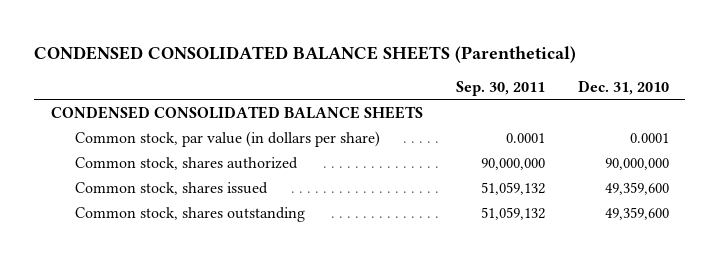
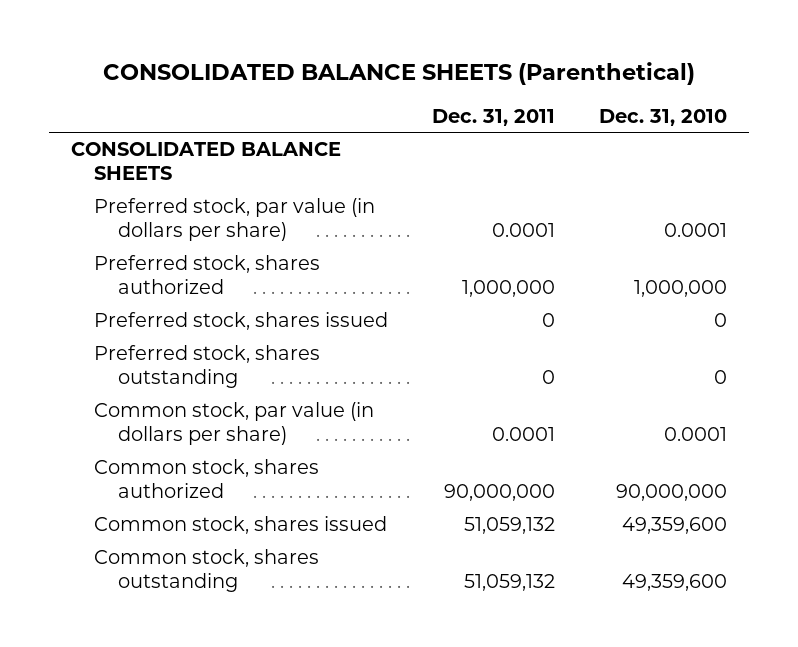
- CONDENSED CONSOLIDATED BALANCE SHEETS (Parenthetical)
+ CONSOLIDATED BALANCE SHEETS (Parenthetical)
- | Sep. 30, 2011 | Dec. 31, 2010
+ | Dec. 31, 2011 | Dec. 31, 2010
- CONDENSED CONSOLIDATED BALANCE SHEETS
+ CONSOLIDATED BALANCE SHEETS
+ Preferred stock, par value (in dollars per share) | 0.0001 | 0.0001
+ Preferred stock, shares authorized | 1,000,000 | 1,000,000
+ Preferred stock, shares issued | 0 | 0
+ Preferred stock, shares outstanding | 0 | 0

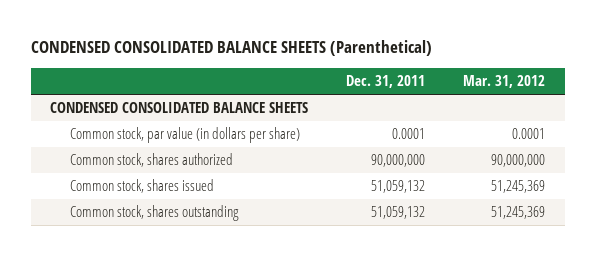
- CONSOLIDATED BALANCE SHEETS (Parenthetical)
+ CONDENSED CONSOLIDATED BALANCE SHEETS (Parenthetical)
- | Dec. 31, 2011 | Dec. 31, 2010
+ | Dec. 31, 2011 | Mar. 31, 2012
- CONSOLIDATED BALANCE SHEETS
- Preferred stock, par value (in dollars per share) | 0.0001 | 0.0001
- Preferred stock, shares authorized | 1,000,000 | 1,000,000
- Preferred stock, shares issued | 0 | 0
- Preferred stock, shares outstanding | 0 | 0
+ CONDENSED CONSOLIDATED BALANCE SHEETS

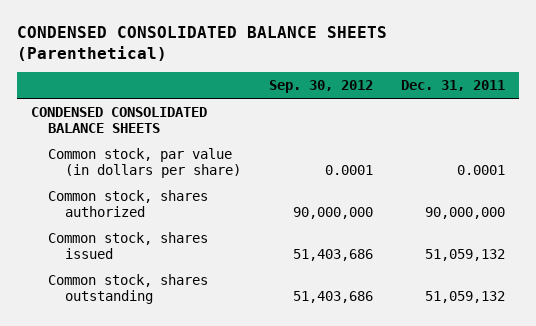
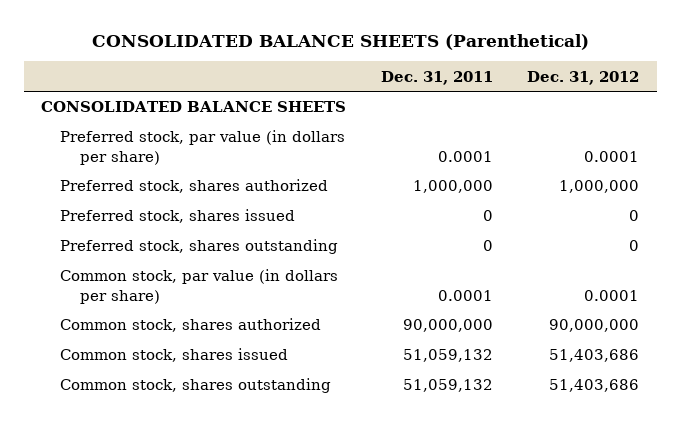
- CONDENSED CONSOLIDATED BALANCE SHEETS (Parenthetical)
+ CONSOLIDATED BALANCE SHEETS (Parenthetical)
- | Sep. 30, 2012 | Dec. 31, 2011
+ | Dec. 31, 2011 | Dec. 31, 2012
- CONDENSED CONSOLIDATED BALANCE SHEETS
+ CONSOLIDATED BALANCE SHEETS
+ Preferred stock, par value (in dollars per share) | 0.0001 | 0.0001
+ Preferred stock, shares authorized | 1,000,000 | 1,000,000
+ Preferred stock, shares issued | 0 | 0
+ Preferred stock, shares outstanding | 0 | 0

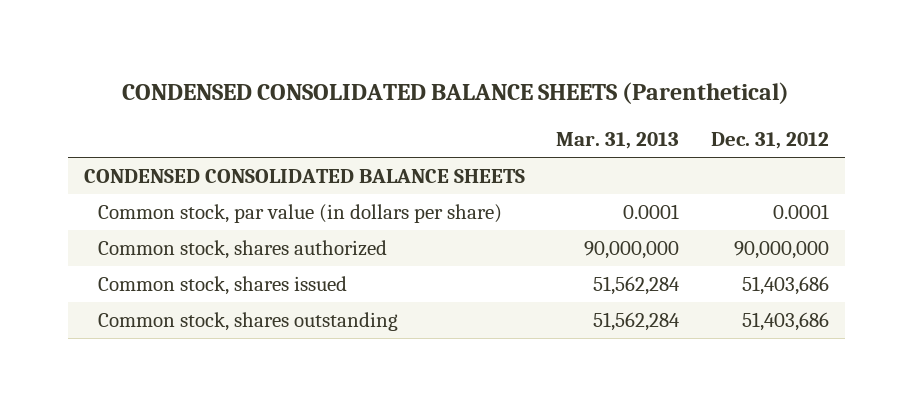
- CONSOLIDATED BALANCE SHEETS (Parenthetical)
+ CONDENSED CONSOLIDATED BALANCE SHEETS (Parenthetical)
- | Dec. 31, 2011 | Dec. 31, 2012
+ | Mar. 31, 2013 | Dec. 31, 2012
- CONSOLIDATED BALANCE SHEETS
- Preferred stock, par value (in dollars per share) | 0.0001 | 0.0001
- Preferred stock, shares authorized | 1,000,000 | 1,000,000
- Preferred stock, shares issued | 0 | 0
- Preferred stock, shares outstanding | 0 | 0
+ CONDENSED CONSOLIDATED BALANCE SHEETS

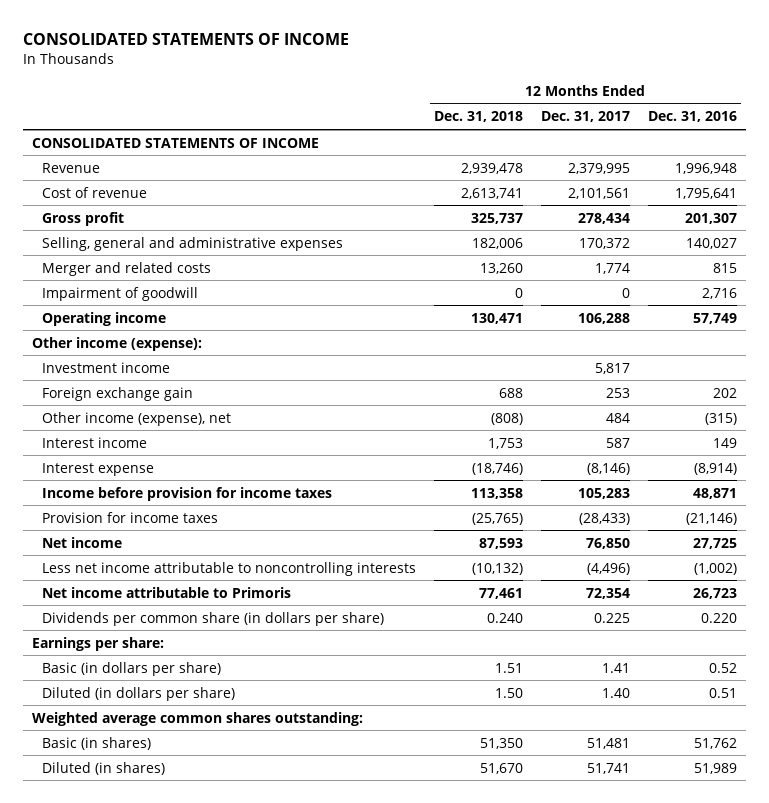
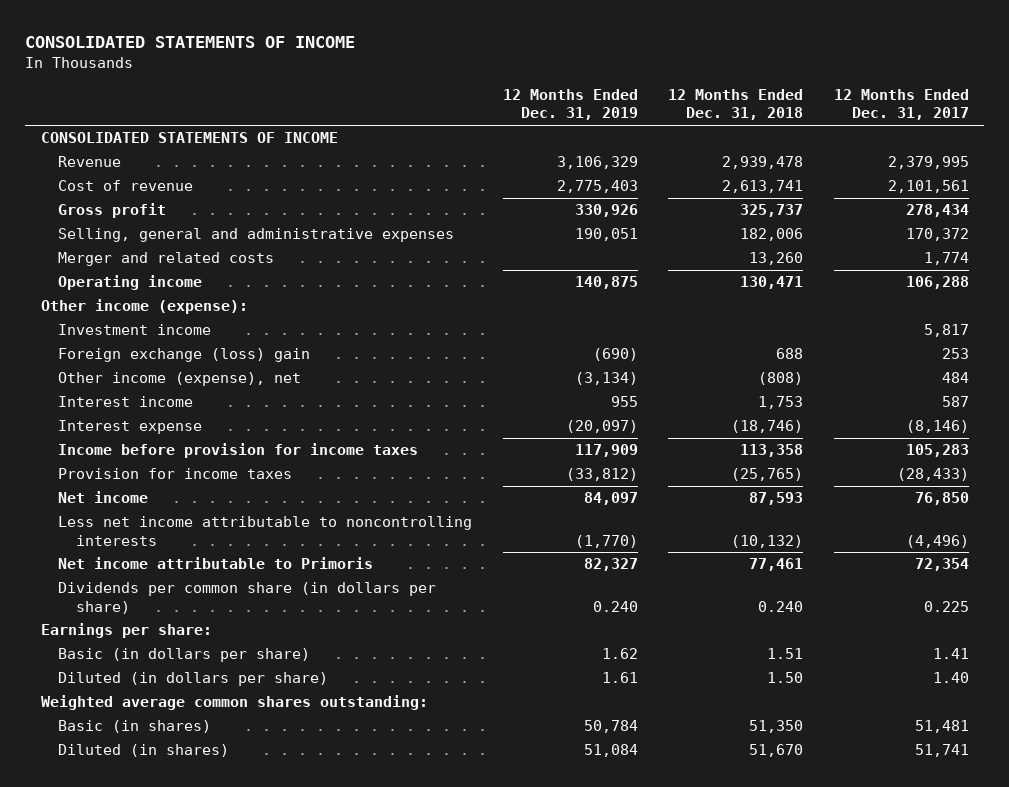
- | 12 Months Ended Dec. 31, 2018 | 12 Months Ended Dec. 31, 2017 | 12 Months Ended Dec. 31, 2016
+ | 12 Months Ended Dec. 31, 2019 | 12 Months Ended Dec. 31, 2018 | 12 Months Ended Dec. 31, 2017
- Impairment of goodwill | 0 | 0 | 2,716
- Foreign exchange gain | 688 | 253 | 202
+ Foreign exchange (loss) gain | (690) | 688 | 253

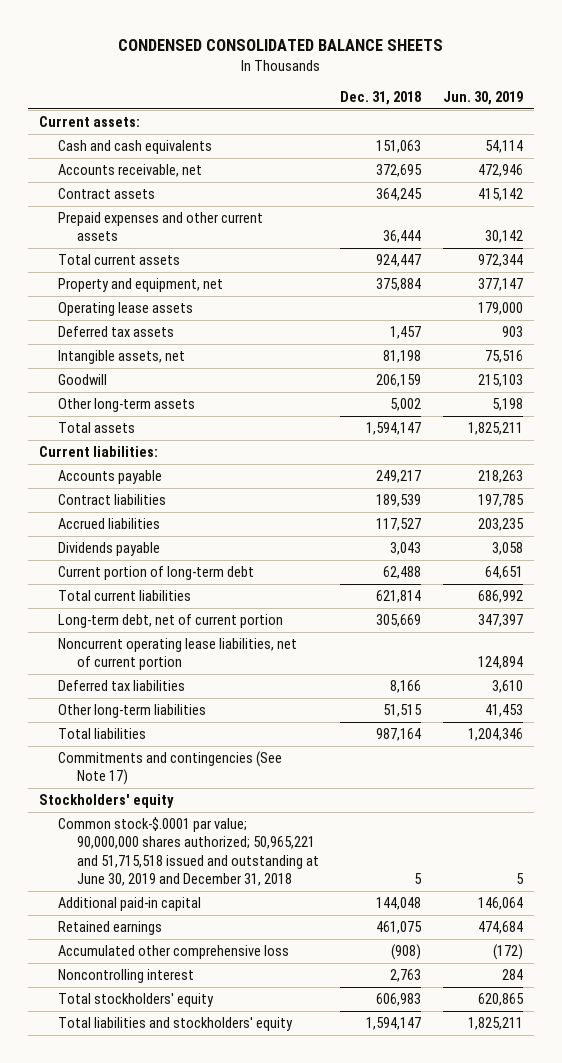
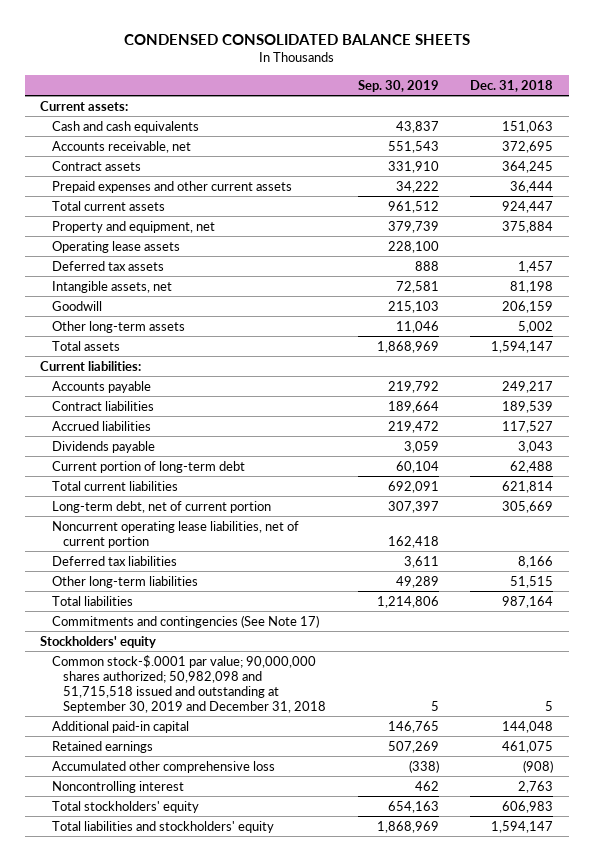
- | Dec. 31, 2018 | Jun. 30, 2019
+ | Sep. 30, 2019 | Dec. 31, 2018
- Common stock-$.0001 par value; 90,000,000 shares authorized; 50,965,221 and 51,715,518 issued and outstanding at June 30, 2019 and December 31, 2018 | 5 | 5
+ Common stock-$.0001 par value; 90,000,000 shares authorized; 50,982,098 and 51,715,518 issued and outstanding at September 30, 2019 and December 31, 2018 | 5 | 5

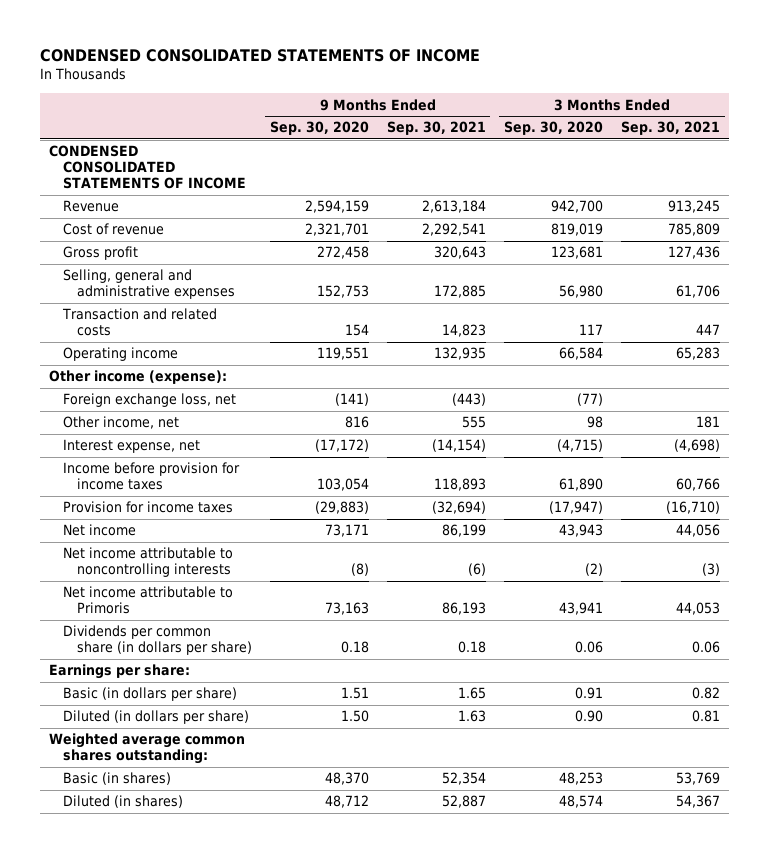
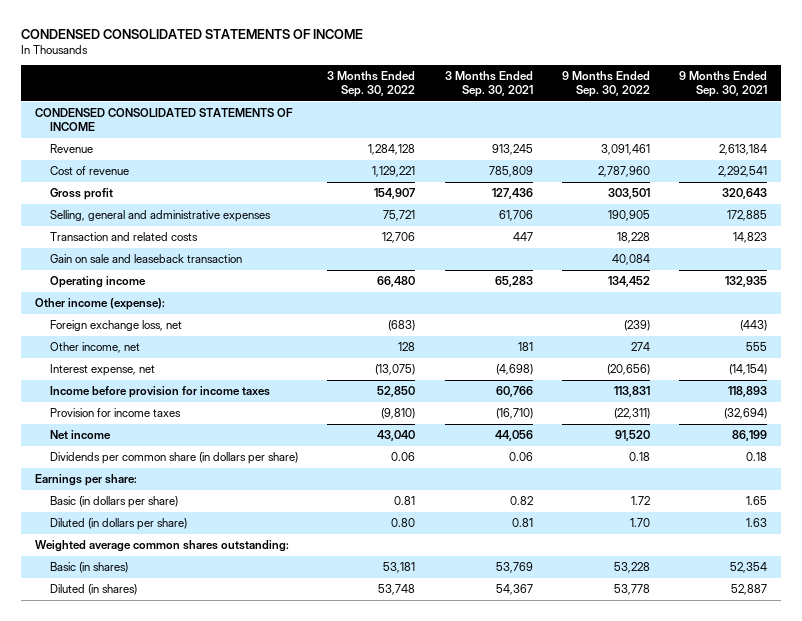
- | 9 Months Ended Sep. 30, 2020 | 9 Months Ended Sep. 30, 2021 | 3 Months Ended Sep. 30, 2020 | 3 Months Ended Sep. 30, 2021
+ | 3 Months Ended Sep. 30, 2022 | 3 Months Ended Sep. 30, 2021 | 9 Months Ended Sep. 30, 2022 | 9 Months Ended Sep. 30, 2021
+ Gain on sale and leaseback transaction | | | 40,084 |
- Net income attributable to noncontrolling interests | (8) | (6) | (2) | (3)
- Net income attributable to Primoris | 73,163 | 86,193 | 43,941 | 44,053

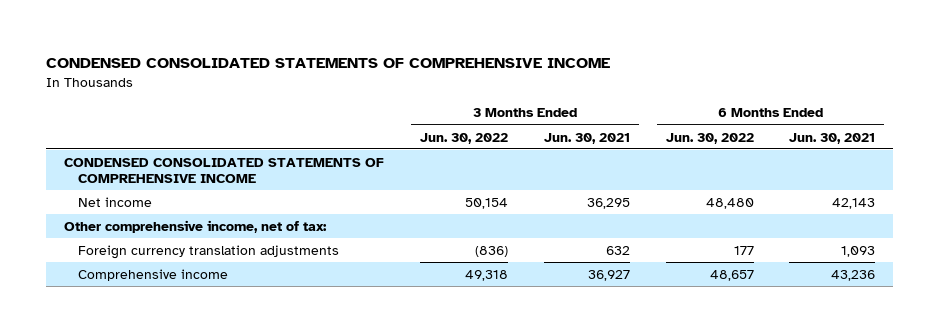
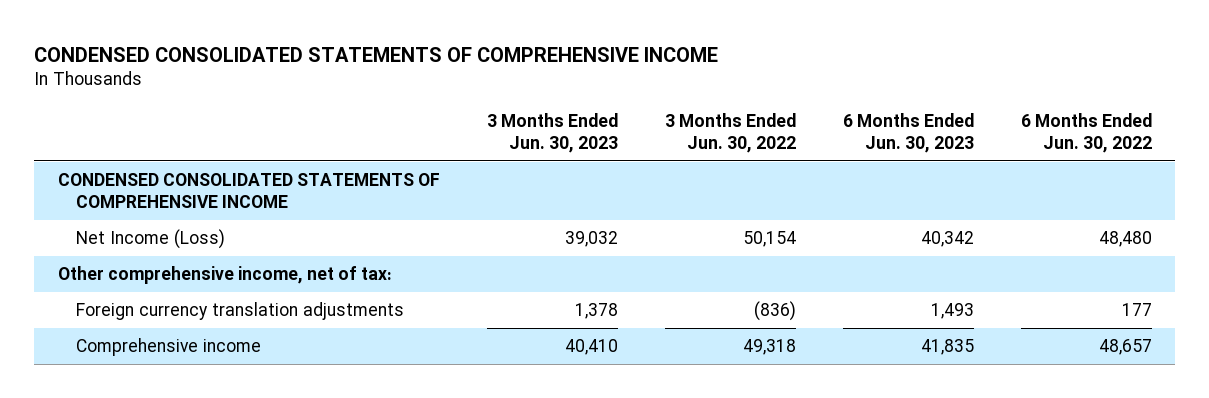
- | 3 Months Ended Jun. 30, 2022 | 3 Months Ended Jun. 30, 2021 | 6 Months Ended Jun. 30, 2022 | 6 Months Ended Jun. 30, 2021
+ | 3 Months Ended Jun. 30, 2023 | 3 Months Ended Jun. 30, 2022 | 6 Months Ended Jun. 30, 2023 | 6 Months Ended Jun. 30, 2022
- Net income | 50,154 | 36,295 | 48,480 | 42,143
+ Net Income (Loss) | 39,032 | 50,154 | 40,342 | 48,480

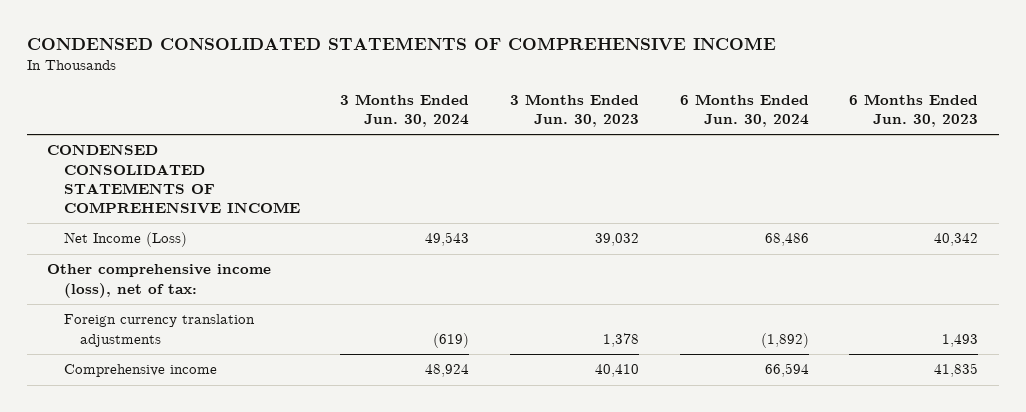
- | 3 Months Ended Jun. 30, 2023 | 3 Months Ended Jun. 30, 2022 | 6 Months Ended Jun. 30, 2023 | 6 Months Ended Jun. 30, 2022
+ | 3 Months Ended Jun. 30, 2024 | 3 Months Ended Jun. 30, 2023 | 6 Months Ended Jun. 30, 2024 | 6 Months Ended Jun. 30, 2023
- Other comprehensive income, net of tax:
+ Other comprehensive income (loss), net of tax:

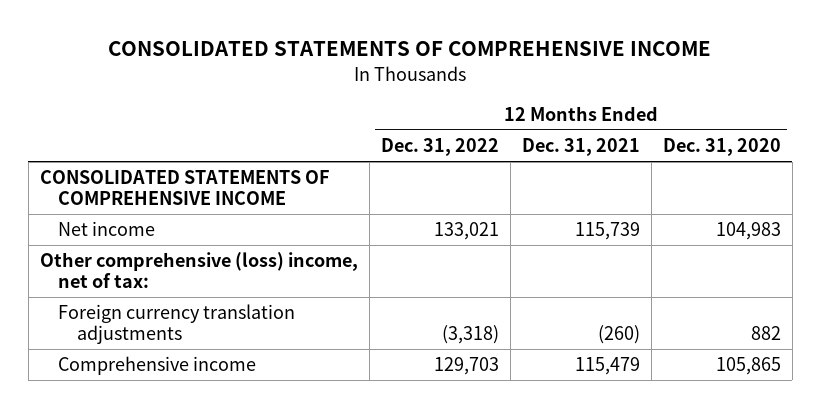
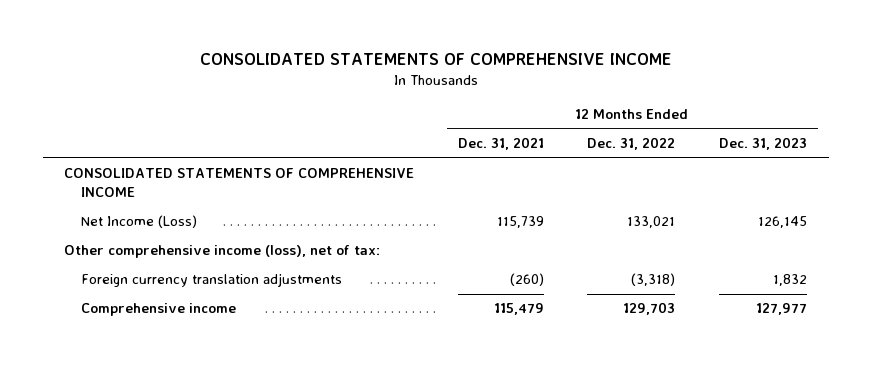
- | 12 Months Ended Dec. 31, 2022 | 12 Months Ended Dec. 31, 2021 | 12 Months Ended Dec. 31, 2020
+ | 12 Months Ended Dec. 31, 2021 | 12 Months Ended Dec. 31, 2022 | 12 Months Ended Dec. 31, 2023
- Net income | 133,021 | 115,739 | 104,983
- Other comprehensive (loss) income, net of tax:
+ Net Income (Loss) | 115,739 | 133,021 | 126,145
+ Other comprehensive income (loss), net of tax:

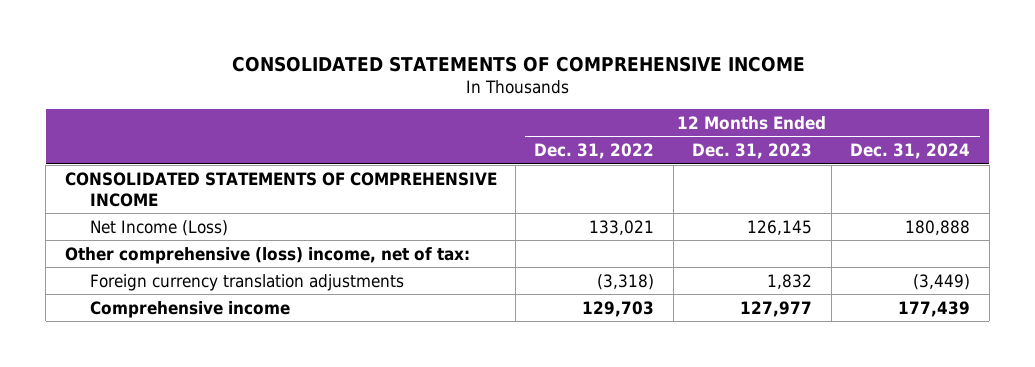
- | 12 Months Ended Dec. 31, 2021 | 12 Months Ended Dec. 31, 2022 | 12 Months Ended Dec. 31, 2023
+ | 12 Months Ended Dec. 31, 2022 | 12 Months Ended Dec. 31, 2023 | 12 Months Ended Dec. 31, 2024
- Other comprehensive income (loss), net of tax:
+ Other comprehensive (loss) income, net of tax:

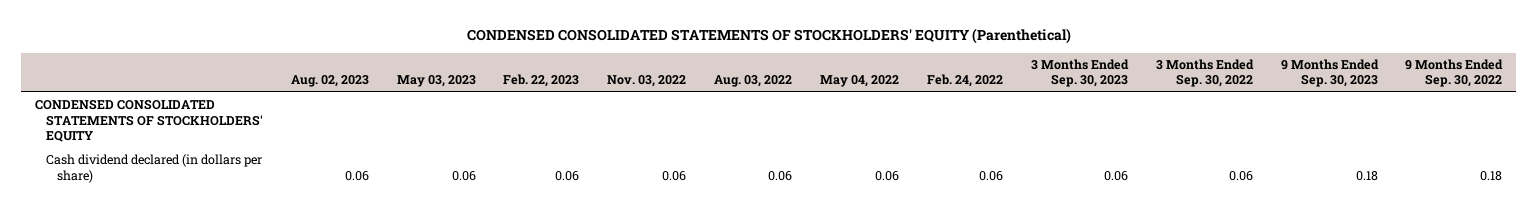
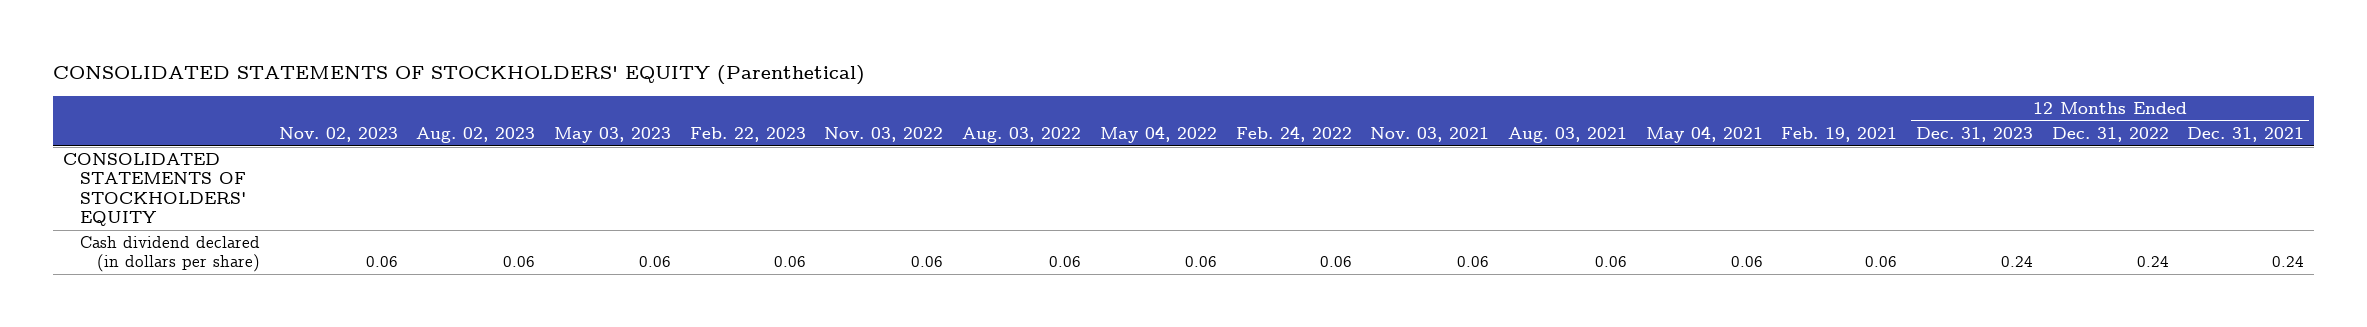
- CONDENSED CONSOLIDATED STATEMENTS OF STOCKHOLDERS' EQUITY (Parenthetical)
+ CONSOLIDATED STATEMENTS OF STOCKHOLDERS' EQUITY (Parenthetical)
- | Aug. 02, 2023 | May 03, 2023 | Feb. 22, 2023 | Nov. 03, 2022 | Aug. 03, 2022 | May 04, 2022 | Feb. 24, 2022 | 3 Months Ended Sep. 30, 2023 | 3 Months Ended Sep. 30, 2022 | 9 Months Ended Sep. 30, 2023 | 9 Months Ended Sep. 30, 2022
+ | Nov. 02, 2023 | Aug. 02, 2023 | May 03, 2023 | Feb. 22, 2023 | Nov. 03, 2022 | Aug. 03, 2022 | May 04, 2022 | Feb. 24, 2022 | Nov. 03, 2021 | Aug. 03, 2021 | May 04, 2021 | Feb. 19, 2021 | 12 Months Ended Dec. 31, 2023 | 12 Months Ended Dec. 31, 2022 | 12 Months Ended Dec. 31, 2021
- CONDENSED CONSOLIDATED STATEMENTS OF STOCKHOLDERS' EQUITY
+ CONSOLIDATED STATEMENTS OF STOCKHOLDERS' EQUITY

